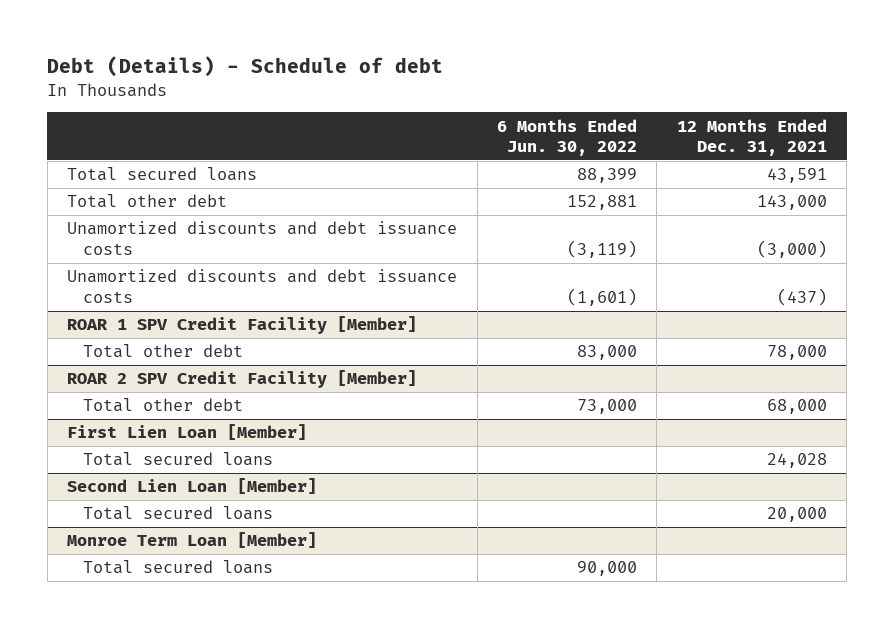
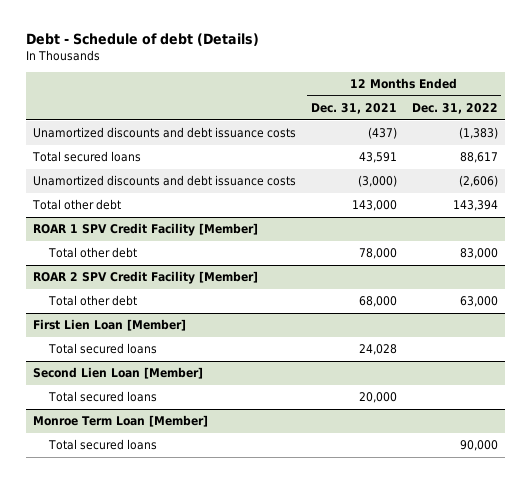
- Debt (Details) - Schedule of debt
+ Debt - Schedule of debt (Details)
- | 6 Months Ended Jun. 30, 2022 | 12 Months Ended Dec. 31, 2021
+ | 12 Months Ended Dec. 31, 2021 | 12 Months Ended Dec. 31, 2022
moved up: Unamortized discounts and debt issuance costs | (437) | (1,383)
moved down: Total other debt | 143,000 | 143,394

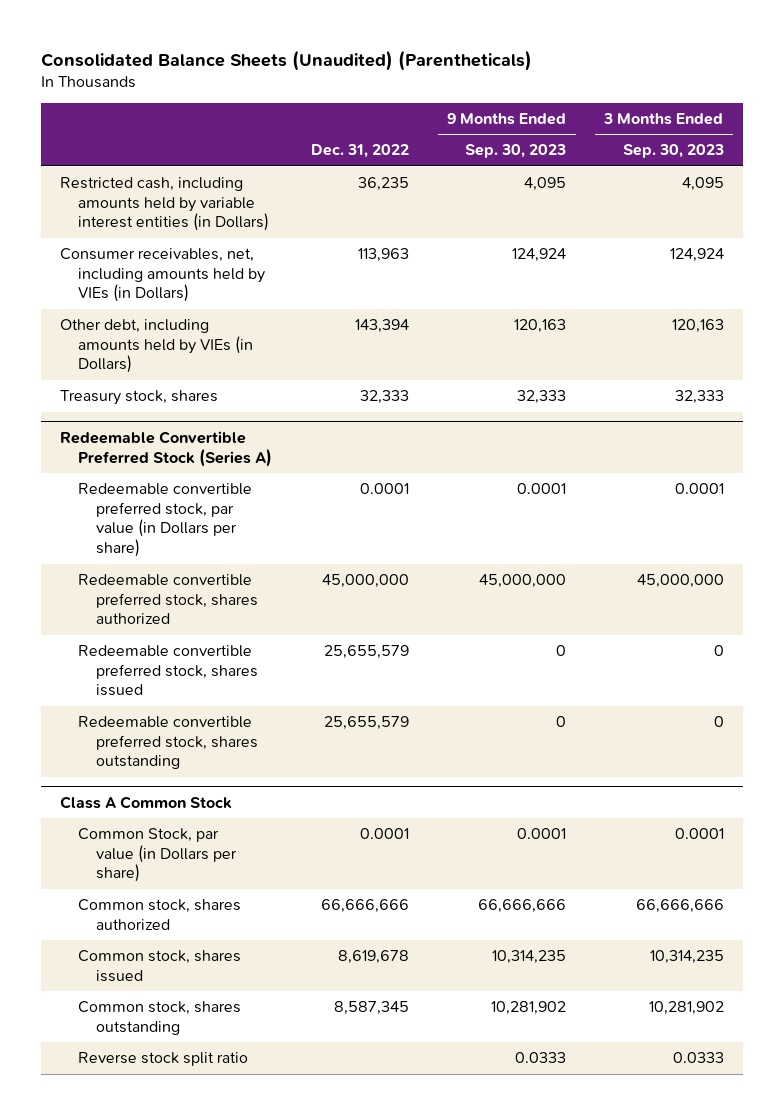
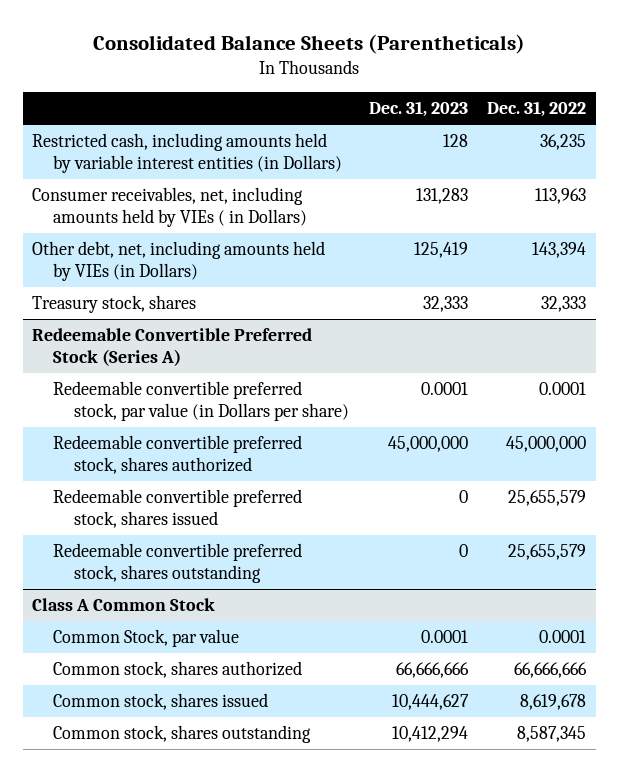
- Consolidated Balance Sheets (Unaudited) (Parentheticals)
+ Consolidated Balance Sheets (Parentheticals)
- | Dec. 31, 2022 | 9 Months Ended Sep. 30, 2023 | 3 Months Ended Sep. 30, 2023
+ | Dec. 31, 2023 | Dec. 31, 2022
- Consumer receivables, net, including amounts held by VIEs (in Dollars) | 113,963 | 124,924 | 124,924
- Other debt, including amounts held by VIEs (in Dollars) | 143,394 | 120,163 | 120,163
+ Consumer receivables, net, including amounts held by VIEs ( in Dollars) | 131,283 | 113,963
+ Other debt, net, including amounts held by VIEs (in Dollars) | 125,419 | 143,394
@ Class A Common Stock
- Common Stock, par value (in Dollars per share) | 0.0001 | 0.0001 | 0.0001
+ Common Stock, par value | 0.0001 | 0.0001
- Reverse stock split ratio | | 0.0333 | 0.0333

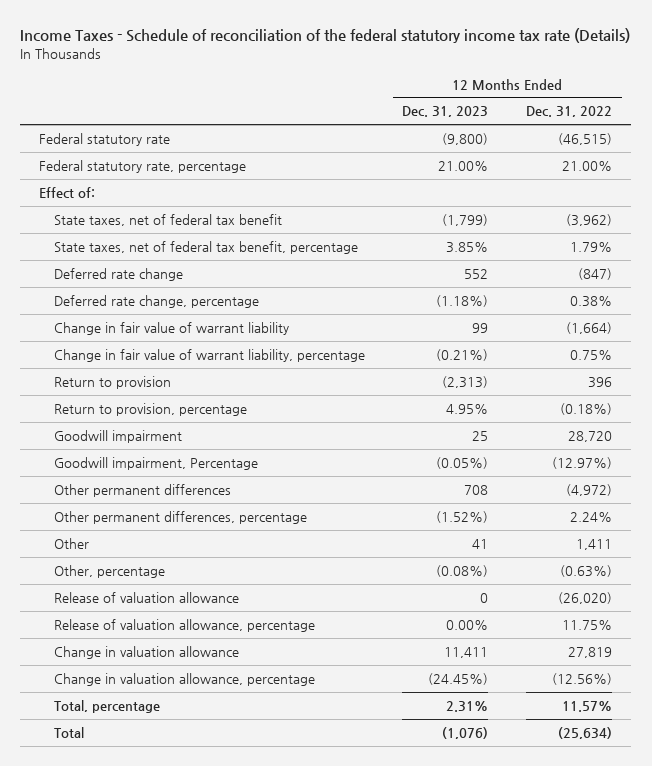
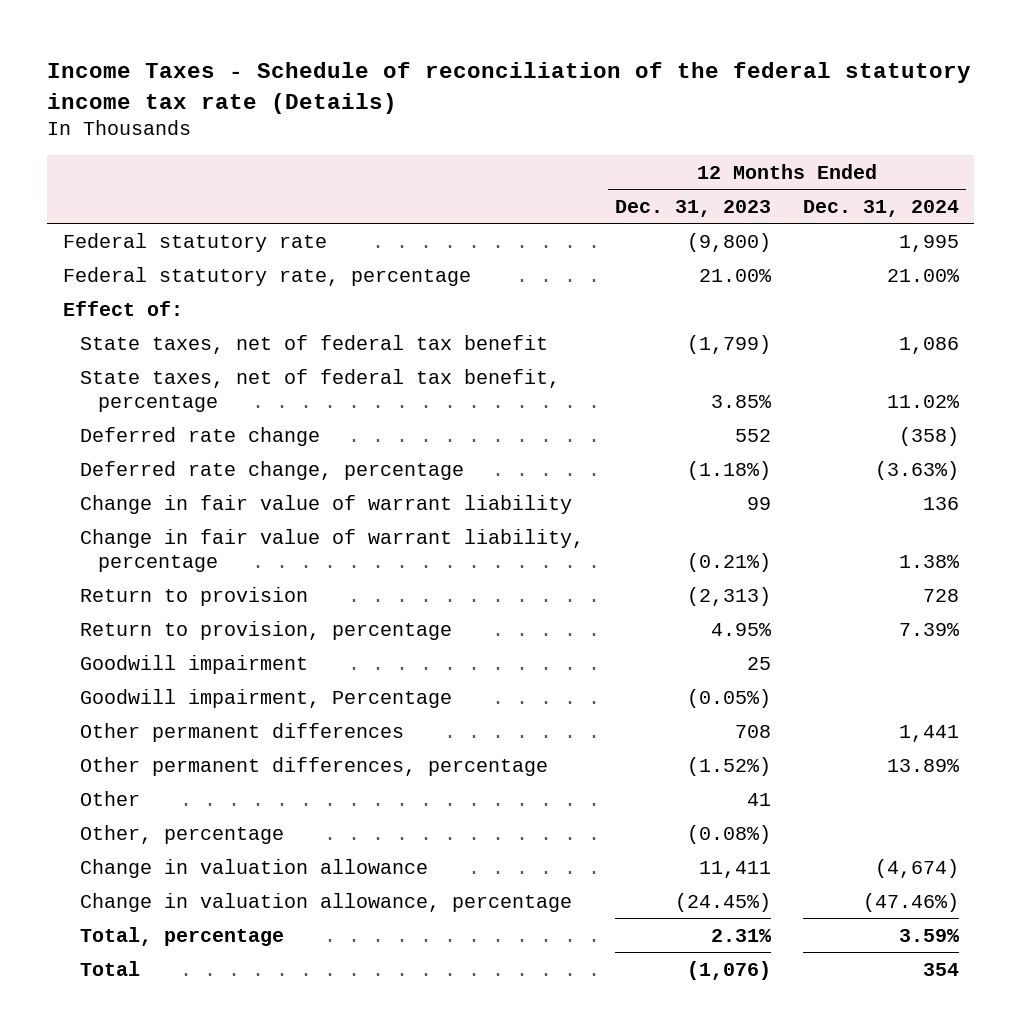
- | 12 Months Ended Dec. 31, 2023 | 12 Months Ended Dec. 31, 2022
+ | 12 Months Ended Dec. 31, 2023 | 12 Months Ended Dec. 31, 2024
- Release of valuation allowance | 0 | (26,020)
- Release of valuation allowance, percentage | 0.00% | 11.75%

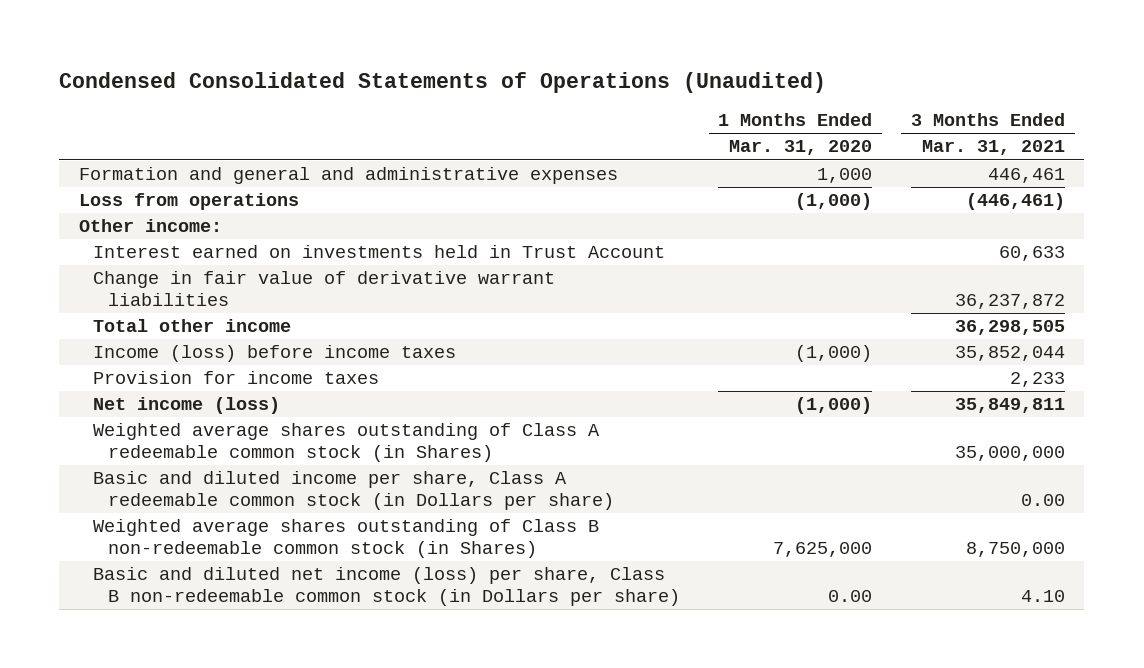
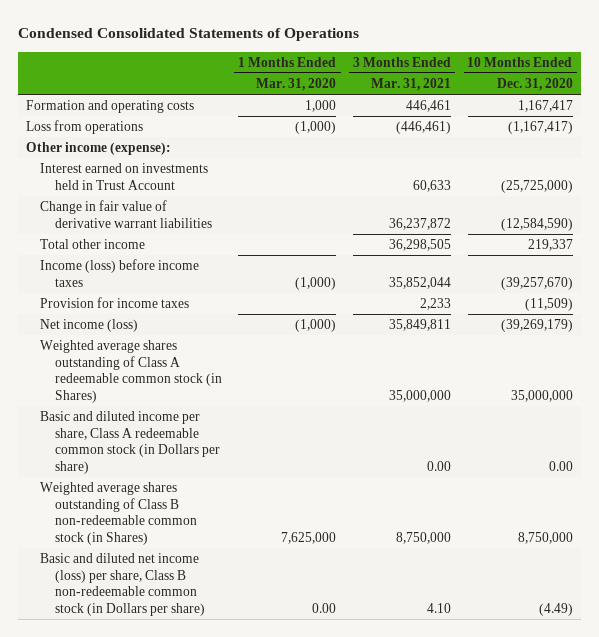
- Condensed Consolidated Statements of Operations (Unaudited)
+ Condensed Consolidated Statements of Operations
- | 1 Months Ended Mar. 31, 2020 | 3 Months Ended Mar. 31, 2021
+ | 1 Months Ended Mar. 31, 2020 | 3 Months Ended Mar. 31, 2021 | 10 Months Ended Dec. 31, 2020
- Formation and general and administrative expenses | 1,000 | 446,461
+ Formation and operating costs | 1,000 | 446,461 | 1,167,417
- Other income:
+ Other income (expense):

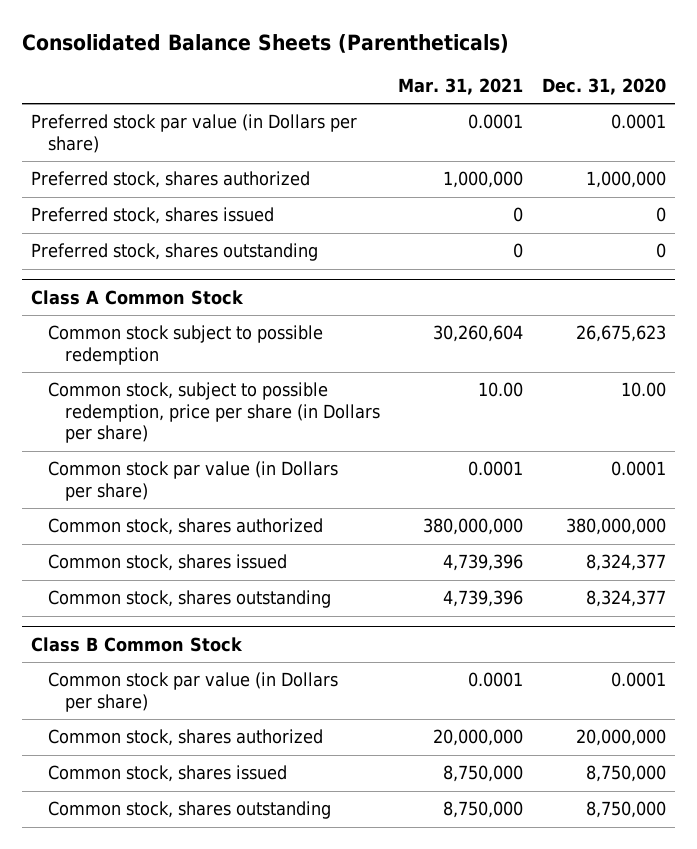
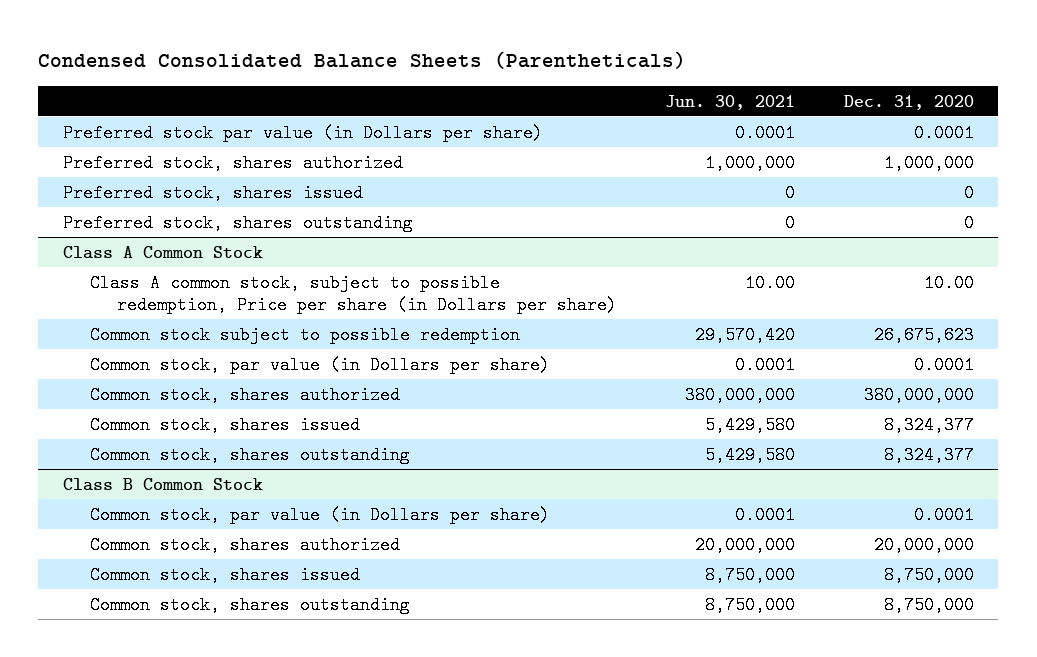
- Consolidated Balance Sheets (Parentheticals)
+ Condensed Consolidated Balance Sheets (Parentheticals)
- | Mar. 31, 2021 | Dec. 31, 2020
+ | Jun. 30, 2021 | Dec. 31, 2020
@ Class A Common Stock
+ Class A common stock, subject to possible redemption, Price per share (in Dollars per share) | 10.00 | 10.00
- Common stock, subject to possible redemption, price per share (in Dollars per share) | 10.00 | 10.00
- Common stock par value (in Dollars per share) | 0.0001 | 0.0001
+ Common stock, par value (in Dollars per share) | 0.0001 | 0.0001
@ Class B Common Stock
- Common stock par value (in Dollars per share) | 0.0001 | 0.0001
+ Common stock, par value (in Dollars per share) | 0.0001 | 0.0001

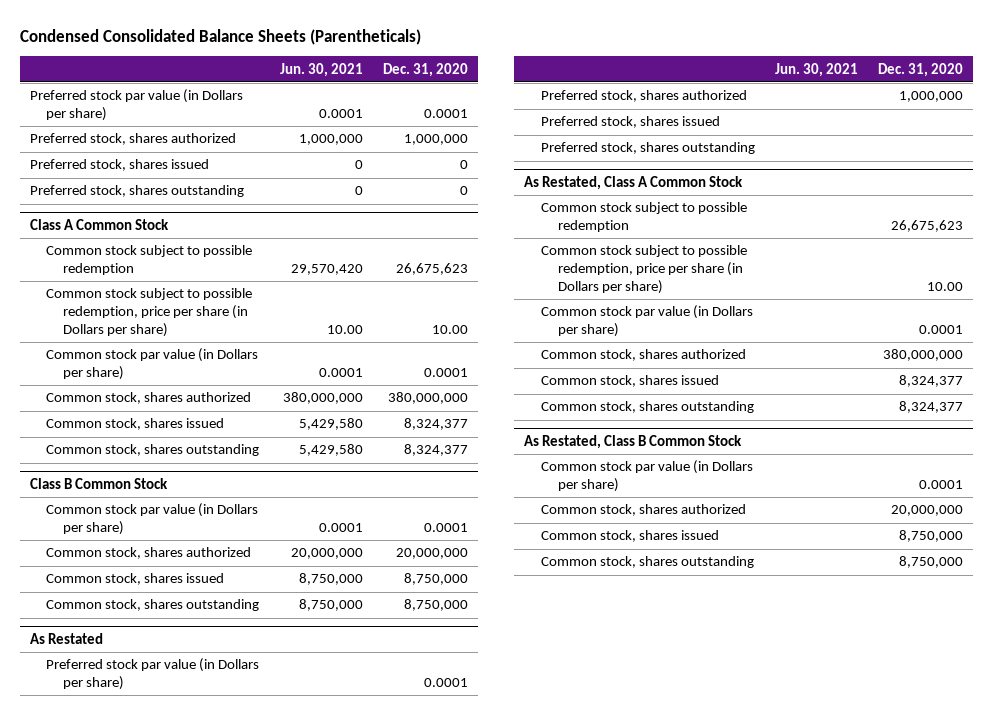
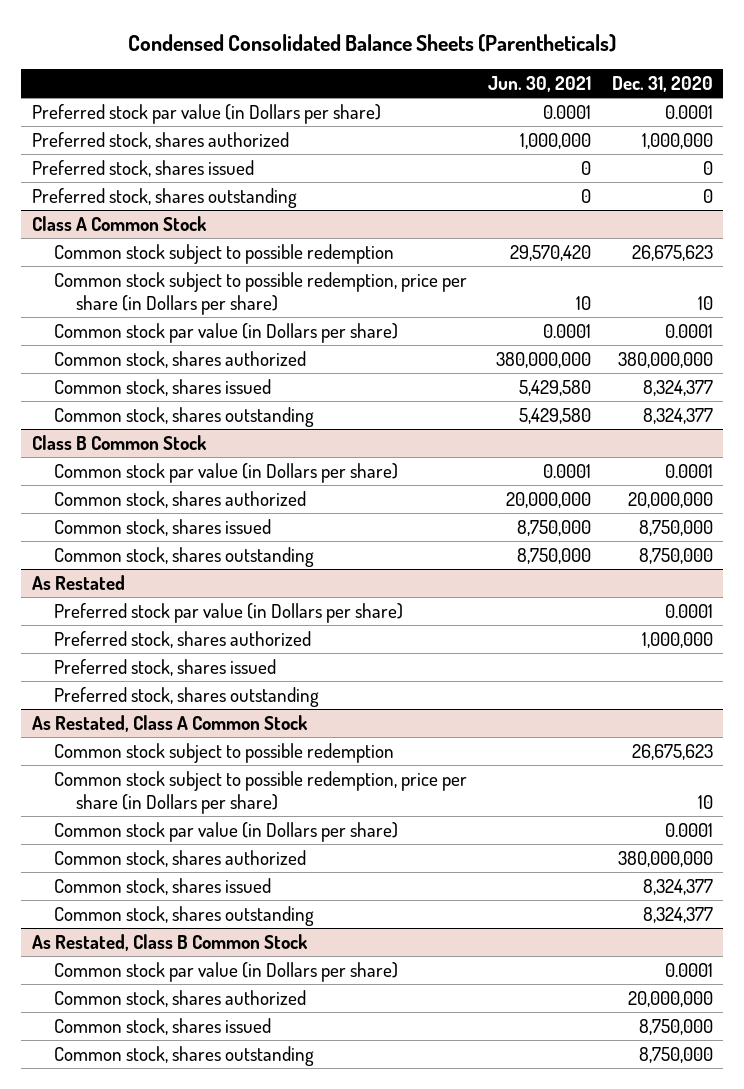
@ Class A Common Stock
- Common stock subject to possible redemption, price per share (in Dollars per share) | 10.00 | 10.00
+ Common stock subject to possible redemption, price per share (in Dollars per share) | 10 | 10
@ As Restated, Class A Common Stock
- Common stock subject to possible redemption, price per share (in Dollars per share) | | 10.00
+ Common stock subject to possible redemption, price per share (in Dollars per share) | | 10

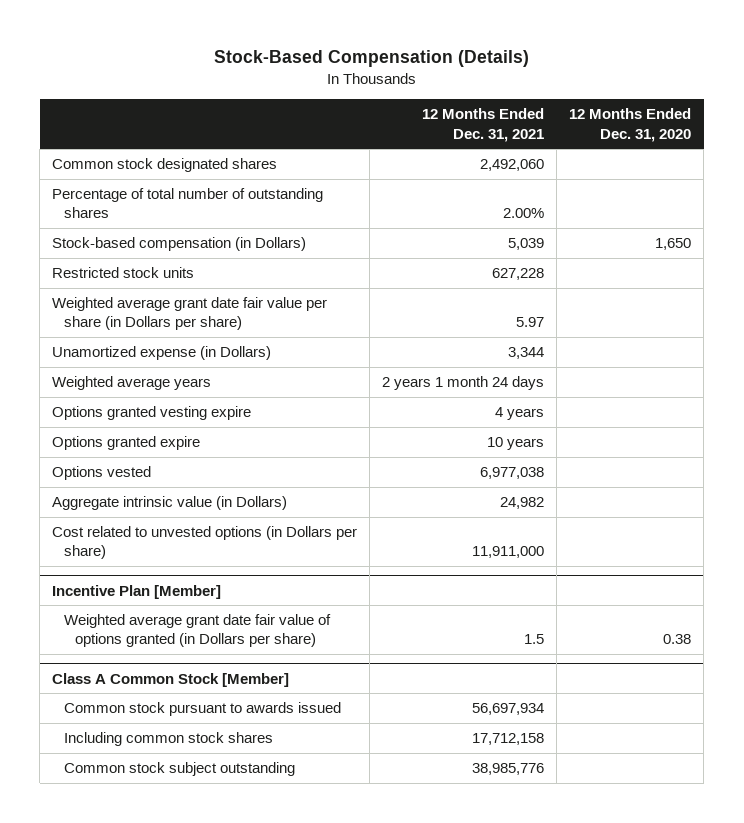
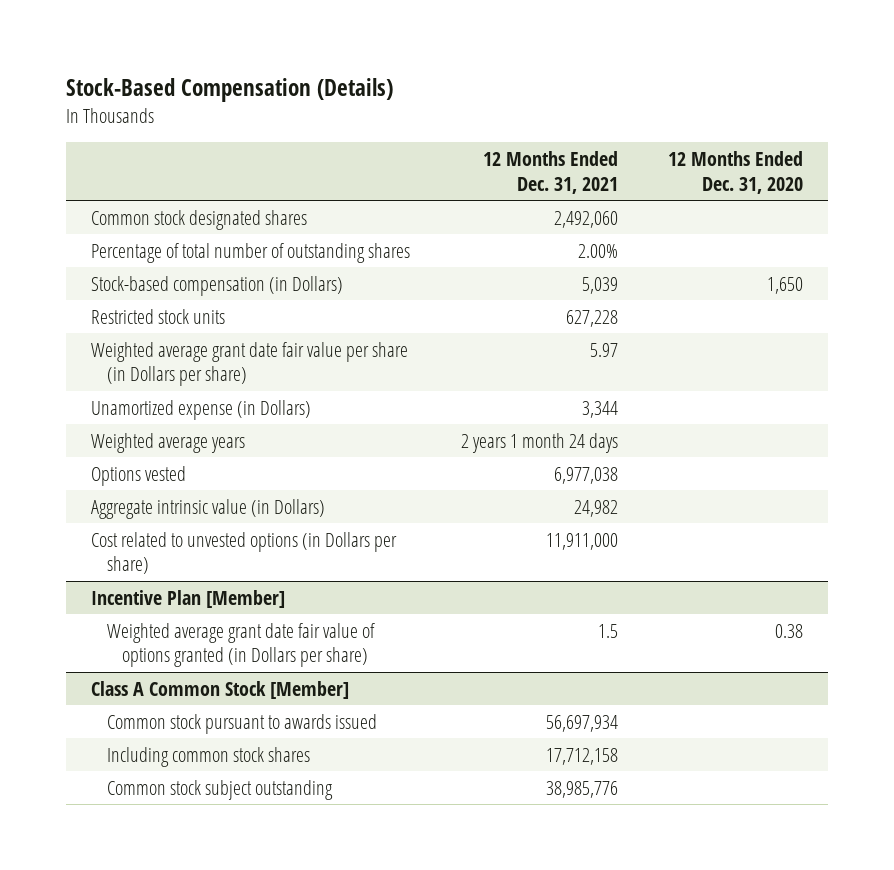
- Options granted vesting expire | 4 years |
- Options granted expire | 10 years |

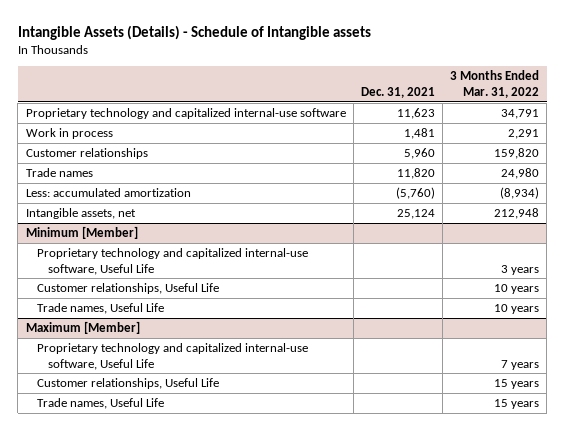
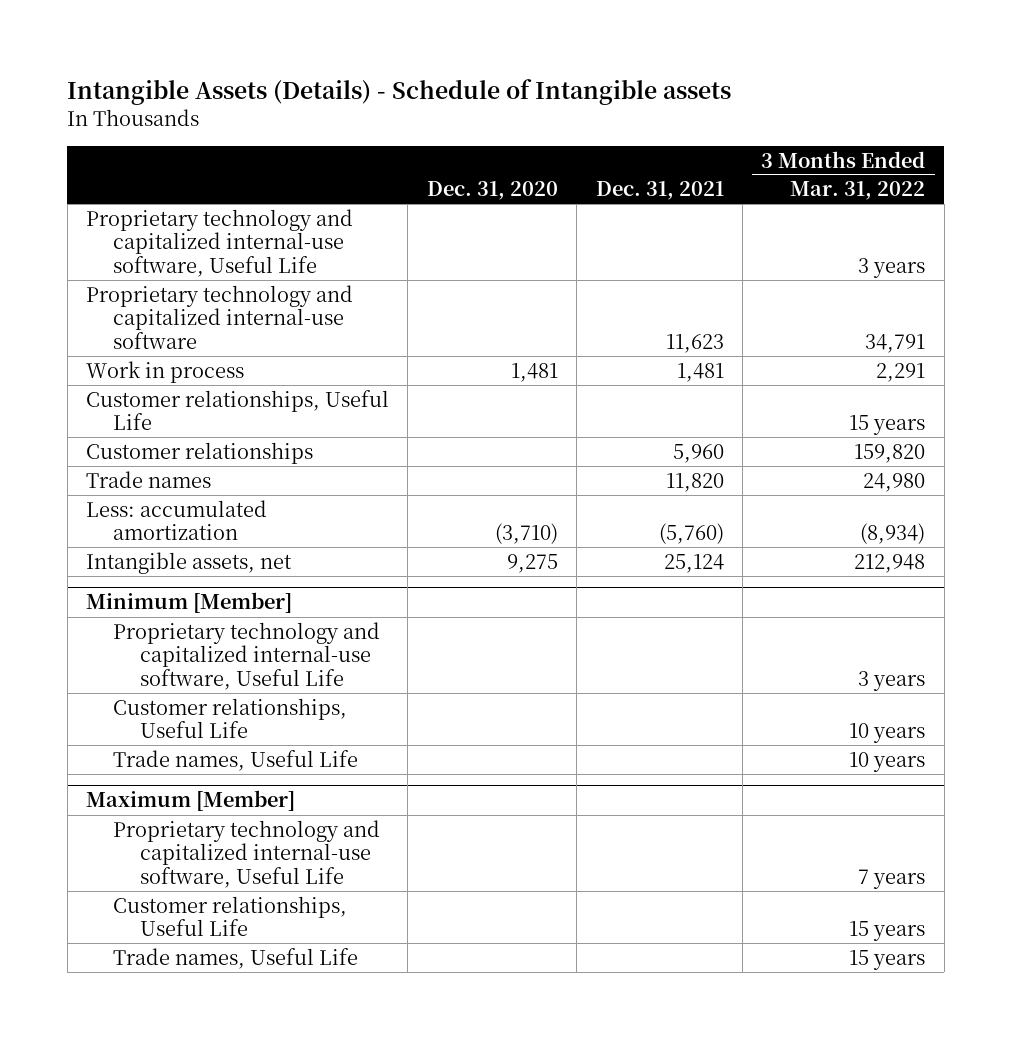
- | Dec. 31, 2021 | 3 Months Ended Mar. 31, 2022
+ | Dec. 31, 2020 | Dec. 31, 2021 | 3 Months Ended Mar. 31, 2022
+ Proprietary technology and capitalized internal-use software, Useful Life | | | 3 years
+ Customer relationships, Useful Life | | | 15 years

